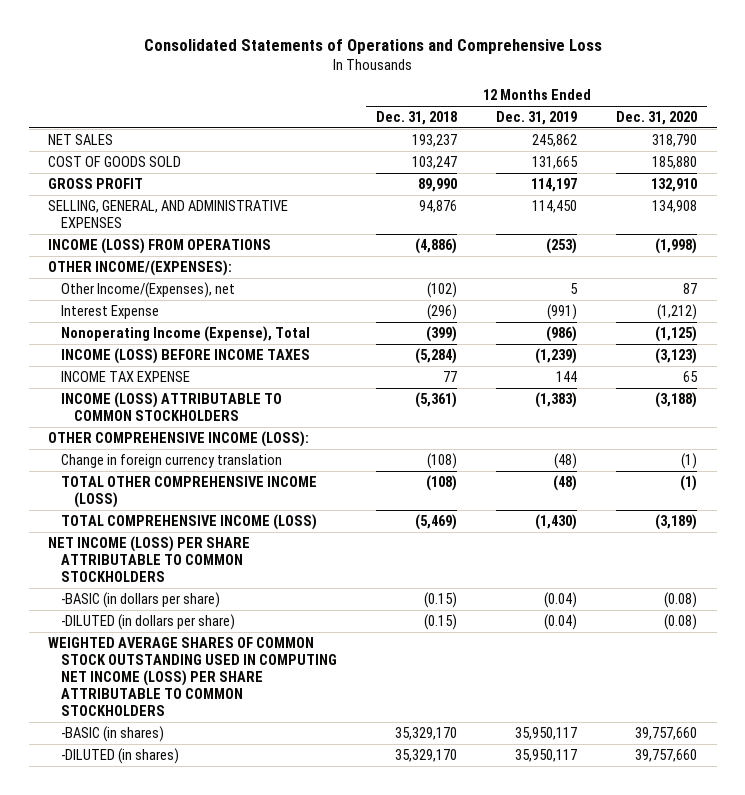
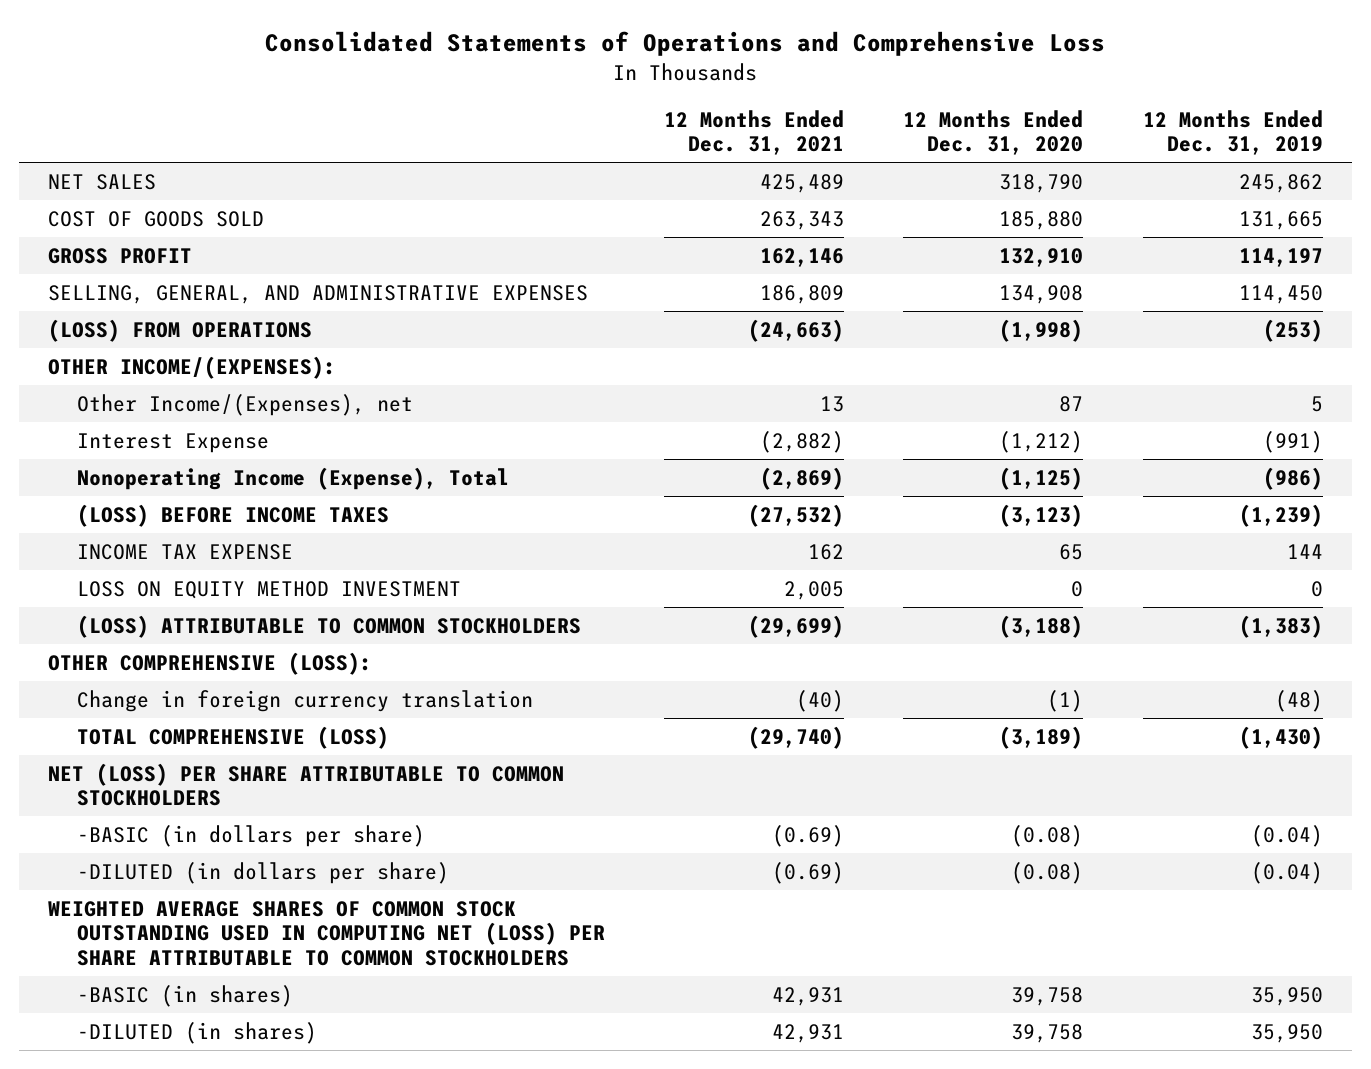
- | 12 Months Ended Dec. 31, 2018 | 12 Months Ended Dec. 31, 2019 | 12 Months Ended Dec. 31, 2020
+ | 12 Months Ended Dec. 31, 2021 | 12 Months Ended Dec. 31, 2020 | 12 Months Ended Dec. 31, 2019
- INCOME (LOSS) FROM OPERATIONS | (4,886) | (253) | (1,998)
+ (LOSS) FROM OPERATIONS | (24,663) | (1,998) | (253)
- INCOME (LOSS) BEFORE INCOME TAXES | (5,284) | (1,239) | (3,123)
+ (LOSS) BEFORE INCOME TAXES | (27,532) | (3,123) | (1,239)
- INCOME (LOSS) ATTRIBUTABLE TO COMMON STOCKHOLDERS | (5,361) | (1,383) | (3,188)
- OTHER COMPREHENSIVE INCOME (LOSS):
+ LOSS ON EQUITY METHOD INVESTMENT | 2,005 | 0 | 0
+ (LOSS) ATTRIBUTABLE TO COMMON STOCKHOLDERS | (29,699) | (3,188) | (1,383)
+ OTHER COMPREHENSIVE (LOSS):
- TOTAL OTHER COMPREHENSIVE INCOME (LOSS) | (108) | (48) | (1)
- TOTAL COMPREHENSIVE INCOME (LOSS) | (5,469) | (1,430) | (3,189)
- NET INCOME (LOSS) PER SHARE ATTRIBUTABLE TO COMMON STOCKHOLDERS
+ TOTAL COMPREHENSIVE (LOSS) | (29,740) | (3,189) | (1,430)
+ NET (LOSS) PER SHARE ATTRIBUTABLE TO COMMON STOCKHOLDERS
- WEIGHTED AVERAGE SHARES OF COMMON STOCK OUTSTANDING USED IN COMPUTING NET INCOME (LOSS) PER SHARE ATTRIBUTABLE TO COMMON STOCKHOLDERS
- -BASIC (in shares) | 35,329,170 | 35,950,117 | 39,757,660
- -DILUTED (in shares) | 35,329,170 | 35,950,117 | 39,757,660
+ WEIGHTED AVERAGE SHARES OF COMMON STOCK OUTSTANDING USED IN COMPUTING NET (LOSS) PER SHARE ATTRIBUTABLE TO COMMON STOCKHOLDERS
+ -BASIC (in shares) | 42,931 | 39,758 | 35,950
+ -DILUTED (in shares) | 42,931 | 39,758 | 35,950

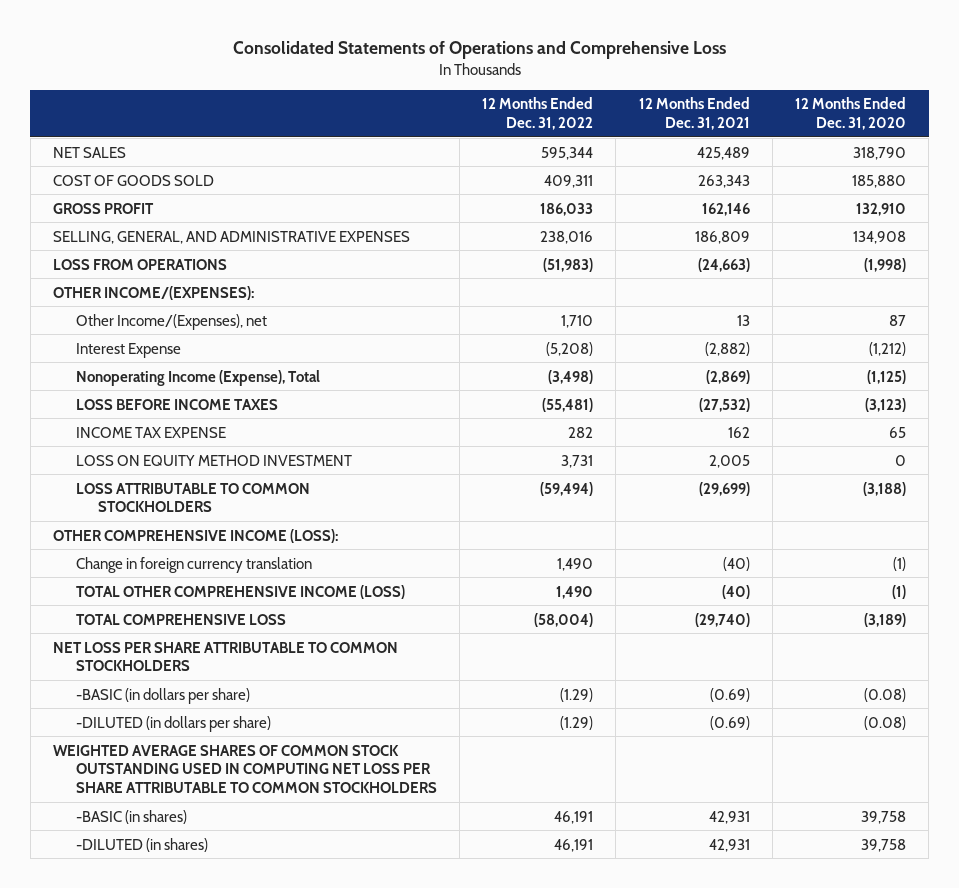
- | 12 Months Ended Dec. 31, 2021 | 12 Months Ended Dec. 31, 2020 | 12 Months Ended Dec. 31, 2019
+ | 12 Months Ended Dec. 31, 2022 | 12 Months Ended Dec. 31, 2021 | 12 Months Ended Dec. 31, 2020
- (LOSS) FROM OPERATIONS | (24,663) | (1,998) | (253)
+ LOSS FROM OPERATIONS | (51,983) | (24,663) | (1,998)
- (LOSS) BEFORE INCOME TAXES | (27,532) | (3,123) | (1,239)
+ LOSS BEFORE INCOME TAXES | (55,481) | (27,532) | (3,123)
- (LOSS) ATTRIBUTABLE TO COMMON STOCKHOLDERS | (29,699) | (3,188) | (1,383)
- OTHER COMPREHENSIVE (LOSS):
+ LOSS ATTRIBUTABLE TO COMMON STOCKHOLDERS | (59,494) | (29,699) | (3,188)
+ OTHER COMPREHENSIVE INCOME (LOSS):
- TOTAL COMPREHENSIVE (LOSS) | (29,740) | (3,189) | (1,430)
- NET (LOSS) PER SHARE ATTRIBUTABLE TO COMMON STOCKHOLDERS
+ TOTAL OTHER COMPREHENSIVE INCOME (LOSS) | 1,490 | (40) | (1)
+ TOTAL COMPREHENSIVE LOSS | (58,004) | (29,740) | (3,189)
+ NET LOSS PER SHARE ATTRIBUTABLE TO COMMON STOCKHOLDERS
- WEIGHTED AVERAGE SHARES OF COMMON STOCK OUTSTANDING USED IN COMPUTING NET (LOSS) PER SHARE ATTRIBUTABLE TO COMMON STOCKHOLDERS
+ WEIGHTED AVERAGE SHARES OF COMMON STOCK OUTSTANDING USED IN COMPUTING NET LOSS PER SHARE ATTRIBUTABLE TO COMMON STOCKHOLDERS

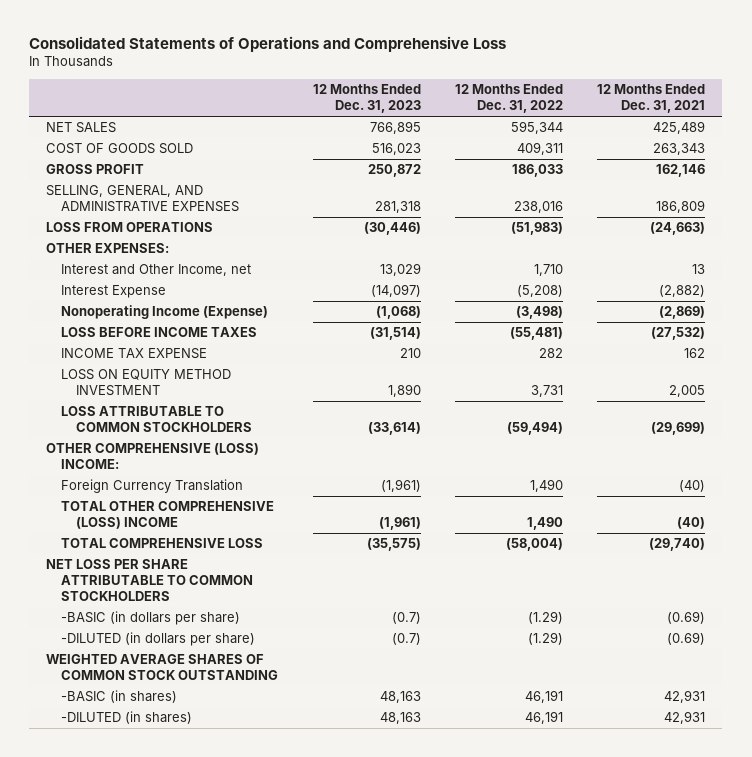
- | 12 Months Ended Dec. 31, 2022 | 12 Months Ended Dec. 31, 2021 | 12 Months Ended Dec. 31, 2020
+ | 12 Months Ended Dec. 31, 2023 | 12 Months Ended Dec. 31, 2022 | 12 Months Ended Dec. 31, 2021
- OTHER INCOME/(EXPENSES):
- Other Income/(Expenses), net | 1,710 | 13 | 87
+ OTHER EXPENSES:
+ Interest and Other Income, net | 13,029 | 1,710 | 13
- Nonoperating Income (Expense), Total | (3,498) | (2,869) | (1,125)
+ Nonoperating Income (Expense) | (1,068) | (3,498) | (2,869)
- OTHER COMPREHENSIVE INCOME (LOSS):
- Change in foreign currency translation | 1,490 | (40) | (1)
- TOTAL OTHER COMPREHENSIVE INCOME (LOSS) | 1,490 | (40) | (1)
+ OTHER COMPREHENSIVE (LOSS) INCOME:
+ Foreign Currency Translation | (1,961) | 1,490 | (40)
+ TOTAL OTHER COMPREHENSIVE (LOSS) INCOME | (1,961) | 1,490 | (40)
- WEIGHTED AVERAGE SHARES OF COMMON STOCK OUTSTANDING USED IN COMPUTING NET LOSS PER SHARE ATTRIBUTABLE TO COMMON STOCKHOLDERS
+ WEIGHTED AVERAGE SHARES OF COMMON STOCK OUTSTANDING

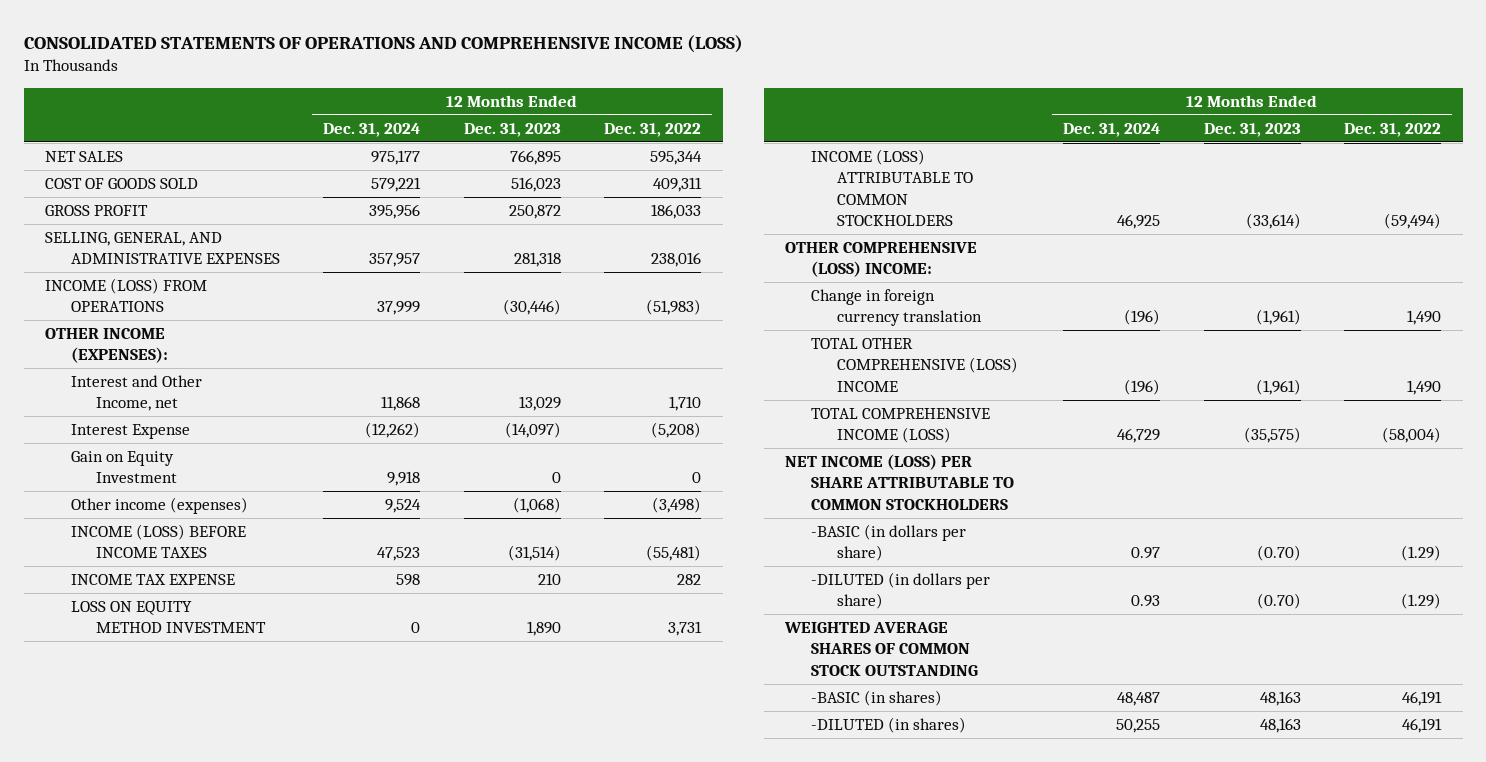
- Consolidated Statements of Operations and Comprehensive Loss
+ CONSOLIDATED STATEMENTS OF OPERATIONS AND COMPREHENSIVE INCOME (LOSS)
- | 12 Months Ended Dec. 31, 2023 | 12 Months Ended Dec. 31, 2022 | 12 Months Ended Dec. 31, 2021
+ | 12 Months Ended Dec. 31, 2024 | 12 Months Ended Dec. 31, 2023 | 12 Months Ended Dec. 31, 2022
- LOSS FROM OPERATIONS | (30,446) | (51,983) | (24,663)
- OTHER EXPENSES:
+ INCOME (LOSS) FROM OPERATIONS | 37,999 | (30,446) | (51,983)
+ OTHER INCOME (EXPENSES):
- Nonoperating Income (Expense) | (1,068) | (3,498) | (2,869)
- LOSS BEFORE INCOME TAXES | (31,514) | (55,481) | (27,532)
+ Gain on Equity Investment | 9,918 | 0 | 0
+ Other income (expenses) | 9,524 | (1,068) | (3,498)
+ INCOME (LOSS) BEFORE INCOME TAXES | 47,523 | (31,514) | (55,481)
- LOSS ATTRIBUTABLE TO COMMON STOCKHOLDERS | (33,614) | (59,494) | (29,699)
+ INCOME (LOSS) ATTRIBUTABLE TO COMMON STOCKHOLDERS | 46,925 | (33,614) | (59,494)
- Foreign Currency Translation | (1,961) | 1,490 | (40)
+ Change in foreign currency translation | (196) | (1,961) | 1,490
- TOTAL COMPREHENSIVE LOSS | (35,575) | (58,004) | (29,740)
- NET LOSS PER SHARE ATTRIBUTABLE TO COMMON STOCKHOLDERS
- -BASIC (in dollars per share) | (0.7) | (1.29) | (0.69)
- -DILUTED (in dollars per share) | (0.7) | (1.29) | (0.69)
+ TOTAL COMPREHENSIVE INCOME (LOSS) | 46,729 | (35,575) | (58,004)
+ NET INCOME (LOSS) PER SHARE ATTRIBUTABLE TO COMMON STOCKHOLDERS
+ -BASIC (in dollars per share) | 0.97 | (0.70) | (1.29)
+ -DILUTED (in dollars per share) | 0.93 | (0.70) | (1.29)

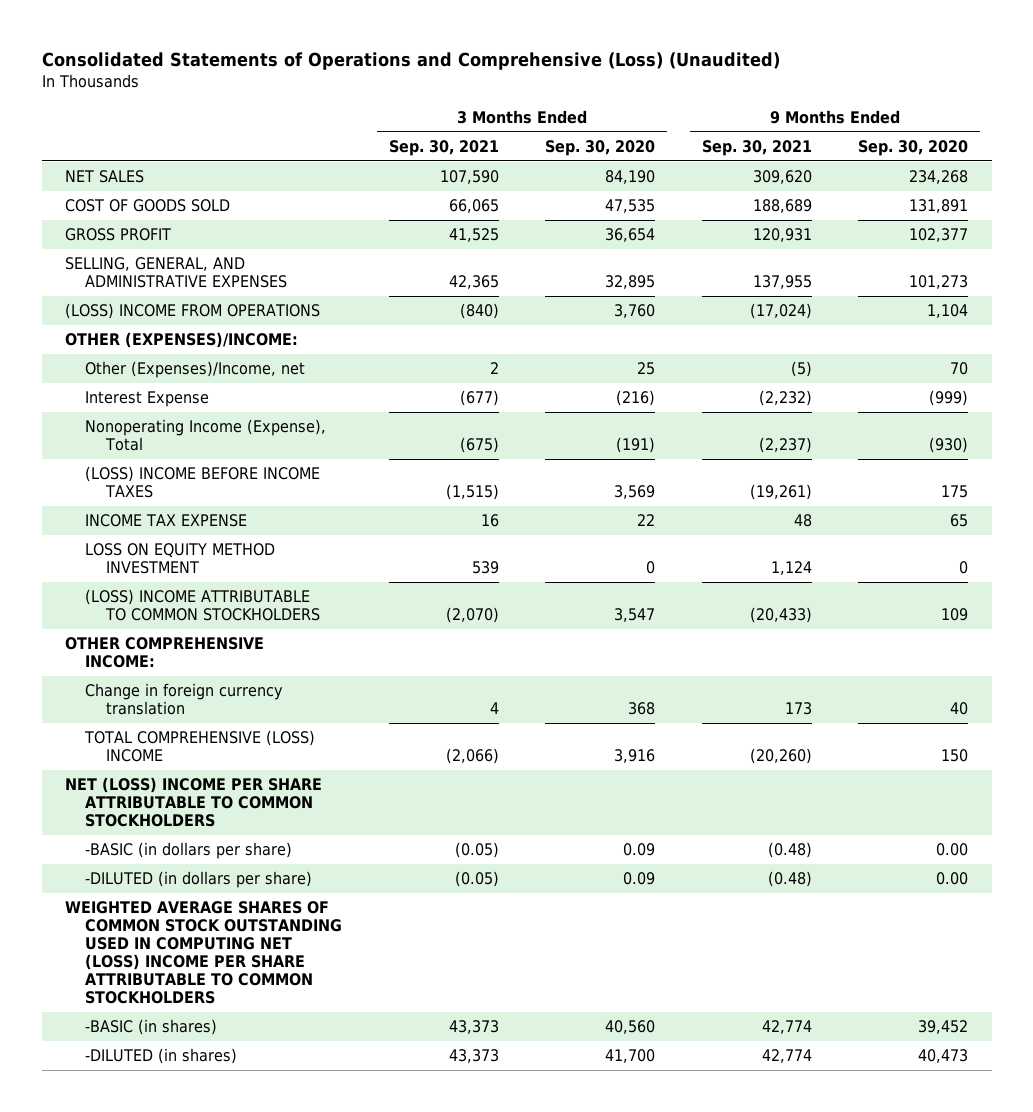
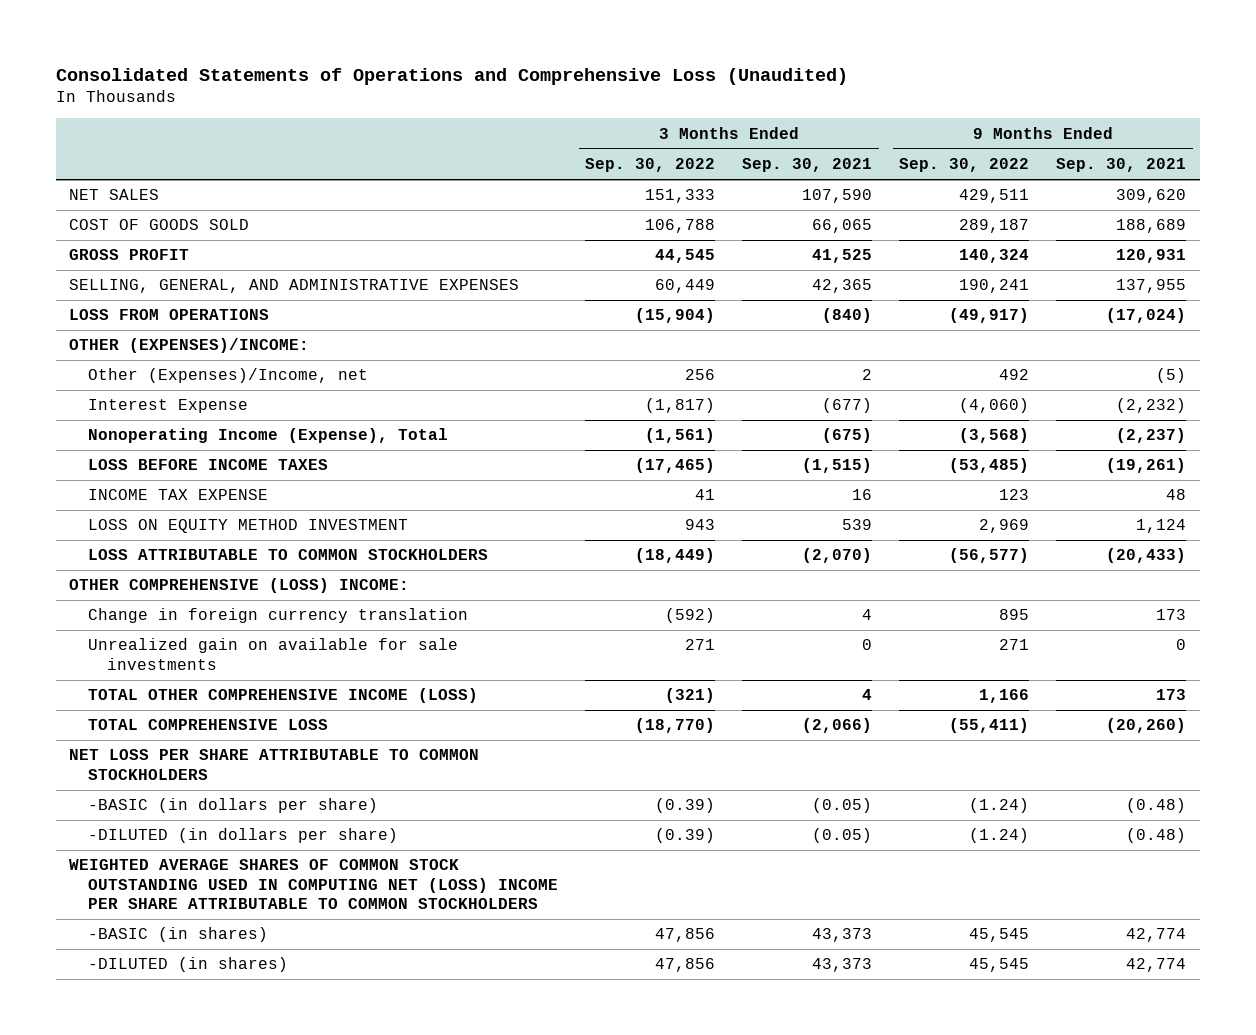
- Consolidated Statements of Operations and Comprehensive (Loss) (Unaudited)
+ Consolidated Statements of Operations and Comprehensive Loss (Unaudited)
- | 3 Months Ended Sep. 30, 2021 | 3 Months Ended Sep. 30, 2020 | 9 Months Ended Sep. 30, 2021 | 9 Months Ended Sep. 30, 2020
+ | 3 Months Ended Sep. 30, 2022 | 3 Months Ended Sep. 30, 2021 | 9 Months Ended Sep. 30, 2022 | 9 Months Ended Sep. 30, 2021
- (LOSS) INCOME FROM OPERATIONS | (840) | 3,760 | (17,024) | 1,104
+ LOSS FROM OPERATIONS | (15,904) | (840) | (49,917) | (17,024)
- (LOSS) INCOME BEFORE INCOME TAXES | (1,515) | 3,569 | (19,261) | 175
+ LOSS BEFORE INCOME TAXES | (17,465) | (1,515) | (53,485) | (19,261)
- (LOSS) INCOME ATTRIBUTABLE TO COMMON STOCKHOLDERS | (2,070) | 3,547 | (20,433) | 109
- OTHER COMPREHENSIVE INCOME:
+ LOSS ATTRIBUTABLE TO COMMON STOCKHOLDERS | (18,449) | (2,070) | (56,577) | (20,433)
+ OTHER COMPREHENSIVE (LOSS) INCOME:
- TOTAL COMPREHENSIVE (LOSS) INCOME | (2,066) | 3,916 | (20,260) | 150
- NET (LOSS) INCOME PER SHARE ATTRIBUTABLE TO COMMON STOCKHOLDERS
+ Unrealized gain on available for sale investments | 271 | 0 | 271 | 0
+ TOTAL OTHER COMPREHENSIVE INCOME (LOSS) | (321) | 4 | 1,166 | 173
+ TOTAL COMPREHENSIVE LOSS | (18,770) | (2,066) | (55,411) | (20,260)
+ NET LOSS PER SHARE ATTRIBUTABLE TO COMMON STOCKHOLDERS

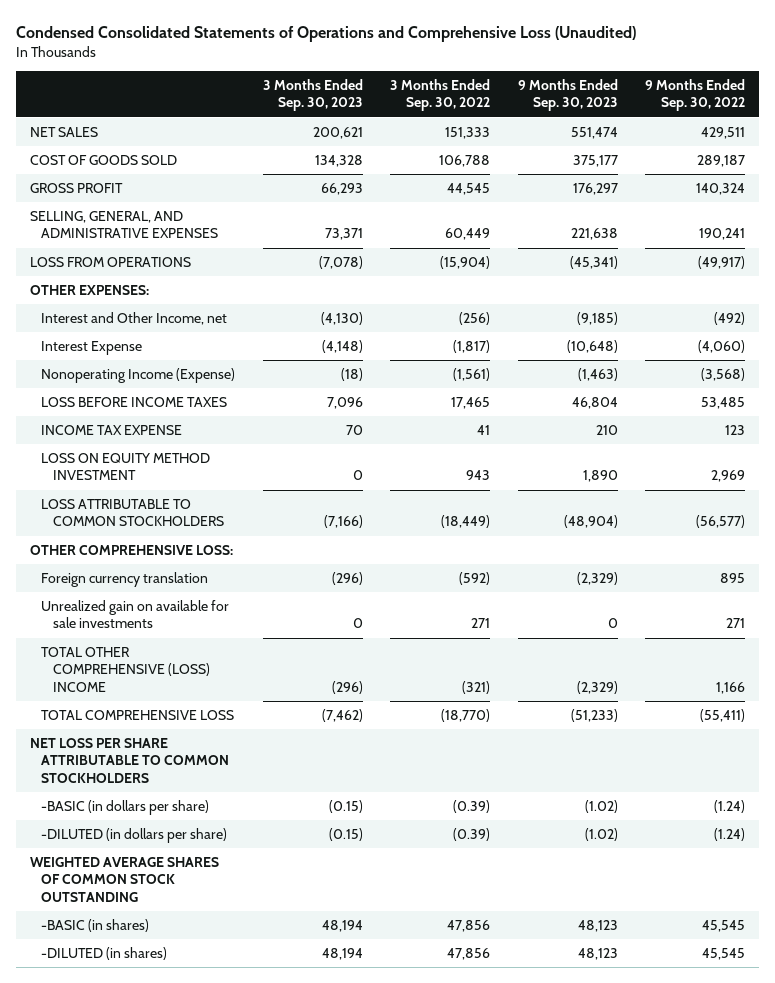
- Consolidated Statements of Operations and Comprehensive Loss (Unaudited)
+ Condensed Consolidated Statements of Operations and Comprehensive Loss (Unaudited)
- | 3 Months Ended Sep. 30, 2022 | 3 Months Ended Sep. 30, 2021 | 9 Months Ended Sep. 30, 2022 | 9 Months Ended Sep. 30, 2021
+ | 3 Months Ended Sep. 30, 2023 | 3 Months Ended Sep. 30, 2022 | 9 Months Ended Sep. 30, 2023 | 9 Months Ended Sep. 30, 2022
- OTHER (EXPENSES)/INCOME:
- Other (Expenses)/Income, net | 256 | 2 | 492 | (5)
+ OTHER EXPENSES:
+ Interest and Other Income, net | (4,130) | (256) | (9,185) | (492)
- Nonoperating Income (Expense), Total | (1,561) | (675) | (3,568) | (2,237)
- LOSS BEFORE INCOME TAXES | (17,465) | (1,515) | (53,485) | (19,261)
+ Nonoperating Income (Expense) | (18) | (1,561) | (1,463) | (3,568)
+ LOSS BEFORE INCOME TAXES | 7,096 | 17,465 | 46,804 | 53,485
- OTHER COMPREHENSIVE (LOSS) INCOME:
- Change in foreign currency translation | (592) | 4 | 895 | 173
+ OTHER COMPREHENSIVE LOSS:
+ Foreign currency translation | (296) | (592) | (2,329) | 895
- TOTAL OTHER COMPREHENSIVE INCOME (LOSS) | (321) | 4 | 1,166 | 173
+ TOTAL OTHER COMPREHENSIVE (LOSS) INCOME | (296) | (321) | (2,329) | 1,166
- WEIGHTED AVERAGE SHARES OF COMMON STOCK OUTSTANDING USED IN COMPUTING NET (LOSS) INCOME PER SHARE ATTRIBUTABLE TO COMMON STOCKHOLDERS
+ WEIGHTED AVERAGE SHARES OF COMMON STOCK OUTSTANDING

